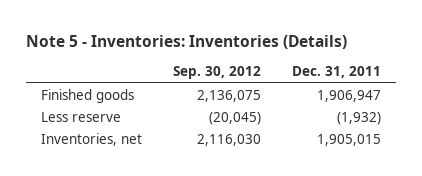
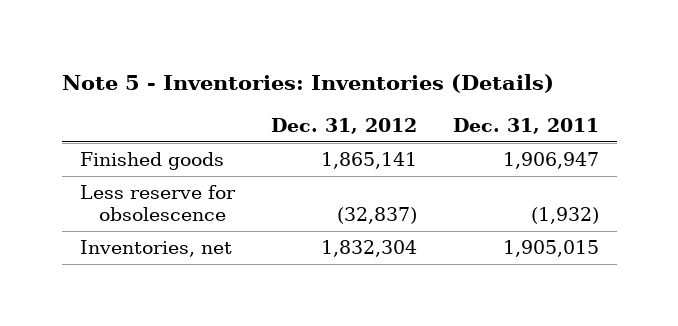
- | Sep. 30, 2012 | Dec. 31, 2011
+ | Dec. 31, 2012 | Dec. 31, 2011
- Less reserve | (20,045) | (1,932)
+ Less reserve for obsolescence | (32,837) | (1,932)

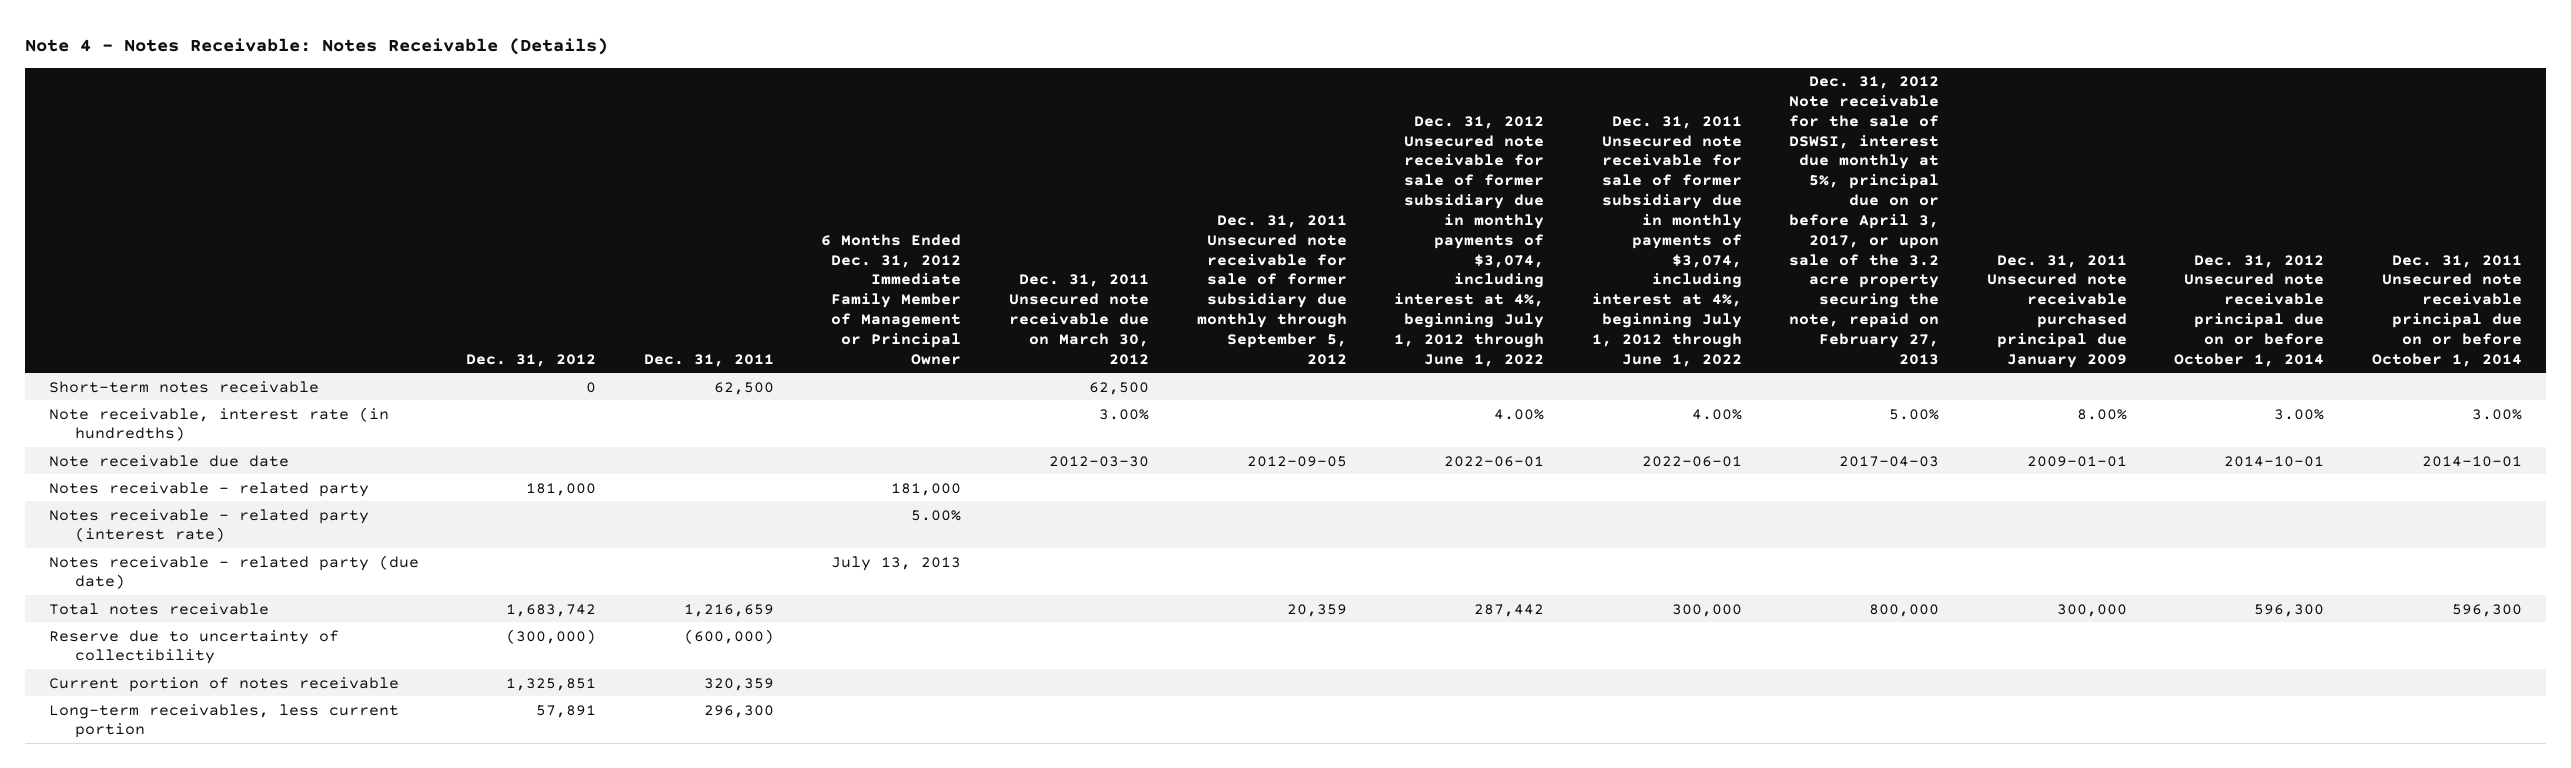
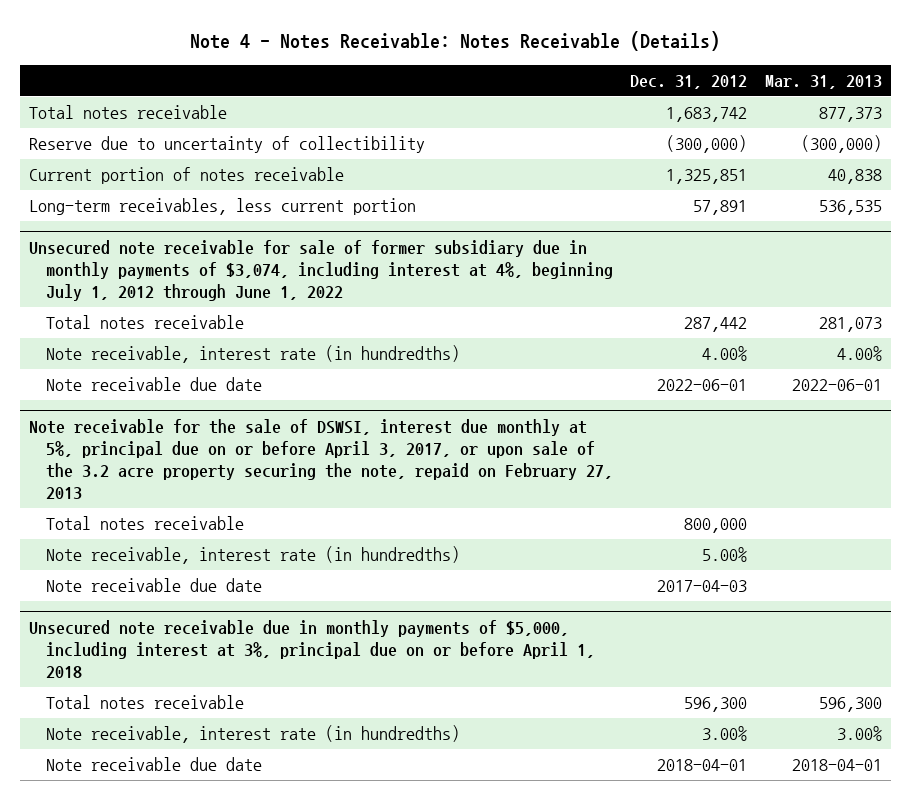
- | Dec. 31, 2012 | Dec. 31, 2011 | 6 Months Ended Dec. 31, 2012 Immediate Family Member of Management or Principal Owner | Dec. 31, 2011 Unsecured note receivable due on March 30, 2012 | Dec. 31, 2011 Unsecured note receivable for sale of former subsidiary due monthly through September 5, 2012 | Dec. 31, 2012 Unsecured note receivable for sale of former subsidiary due in monthly payments of $3,074, including interest at 4%, beginning July 1, 2012 through June 1, 2022 | Dec. 31, 2011 Unsecured note receivable for sale of former subsidiary due in monthly payments of $3,074, including interest at 4%, beginning July 1, 2012 through June 1, 2022 | Dec. 31, 2012 Note receivable for the sale of DSWSI, interest due monthly at 5%, principal due on or before April 3, 2017, or upon sale of the 3.2 acre property securing the note, repaid on February 27, 2013 | Dec. 31, 2011 Unsecured note receivable purchased principal due January 2009 | Dec. 31, 2012 Unsecured note receivable principal due on or before October 1, 2014 | Dec. 31, 2011 Unsecured note receivable principal due on or before October 1, 2014
+ | Dec. 31, 2012 | Mar. 31, 2013
- Short-term notes receivable | 0 | 62,500 | | 62,500 | | | | | | |
- Note receivable, interest rate (in hundredths) | | | | 3.00% | | 4.00% | 4.00% | 5.00% | 8.00% | 3.00% | 3.00%
- Note receivable due date | | | | 2012-03-30 | 2012-09-05 | 2022-06-01 | 2022-06-01 | 2017-04-03 | 2009-01-01 | 2014-10-01 | 2014-10-01
- Notes receivable - related party | 181,000 | | 181,000 | | | | | | | |
- Notes receivable - related party (interest rate) | | | 5.00% | | | | | | | |
- Notes receivable - related party (due date) | | | July 13, 2013 | | | | | | | |
+ Unsecured note receivable for sale of former subsidiary due in monthly payments of $3,074, including interest at 4%, beginning July 1, 2012 through June 1, 2022
+ Total notes receivable | 287,442 | 281,073
+ Note receivable, interest rate (in hundredths) | 4.00% | 4.00%
+ Note receivable due date | 2022-06-01 | 2022-06-01
+ Note receivable for the sale of DSWSI, interest due monthly at 5%, principal due on or before April 3, 2017, or upon sale of the 3.2 acre property securing the note, repaid on February 27, 2013
+ Total notes receivable | 800,000 |
+ Note receivable, interest rate (in hundredths) | 5.00% |
+ Note receivable due date | 2017-04-03 |
+ Unsecured note receivable due in monthly payments of $5,000, including interest at 3%, principal due on or before April 1, 2018
+ Total notes receivable | 596,300 | 596,300
+ Note receivable, interest rate (in hundredths) | 3.00% | 3.00%
+ Note receivable due date | 2018-04-01 | 2018-04-01

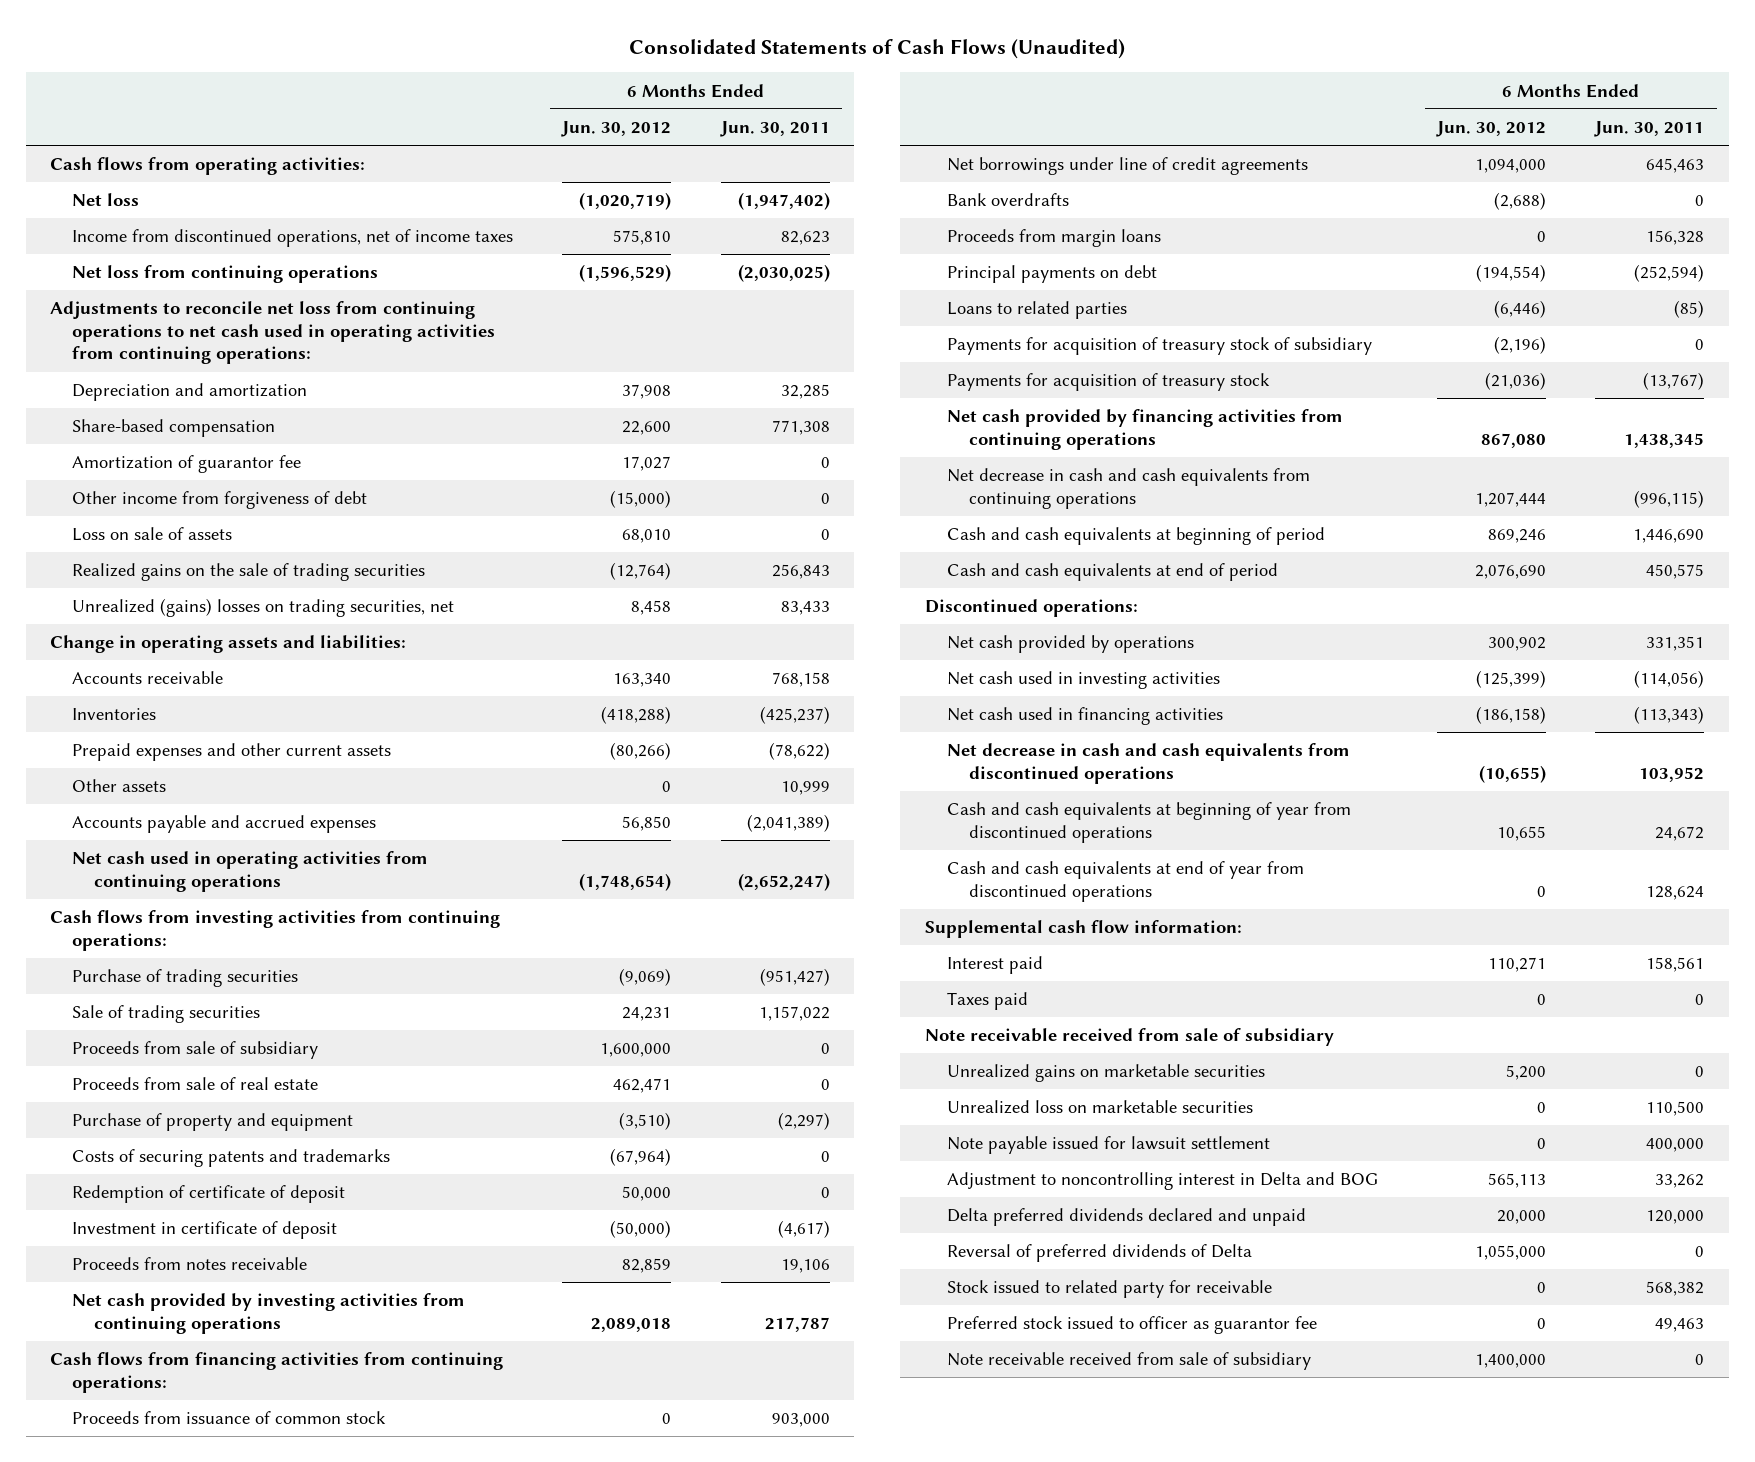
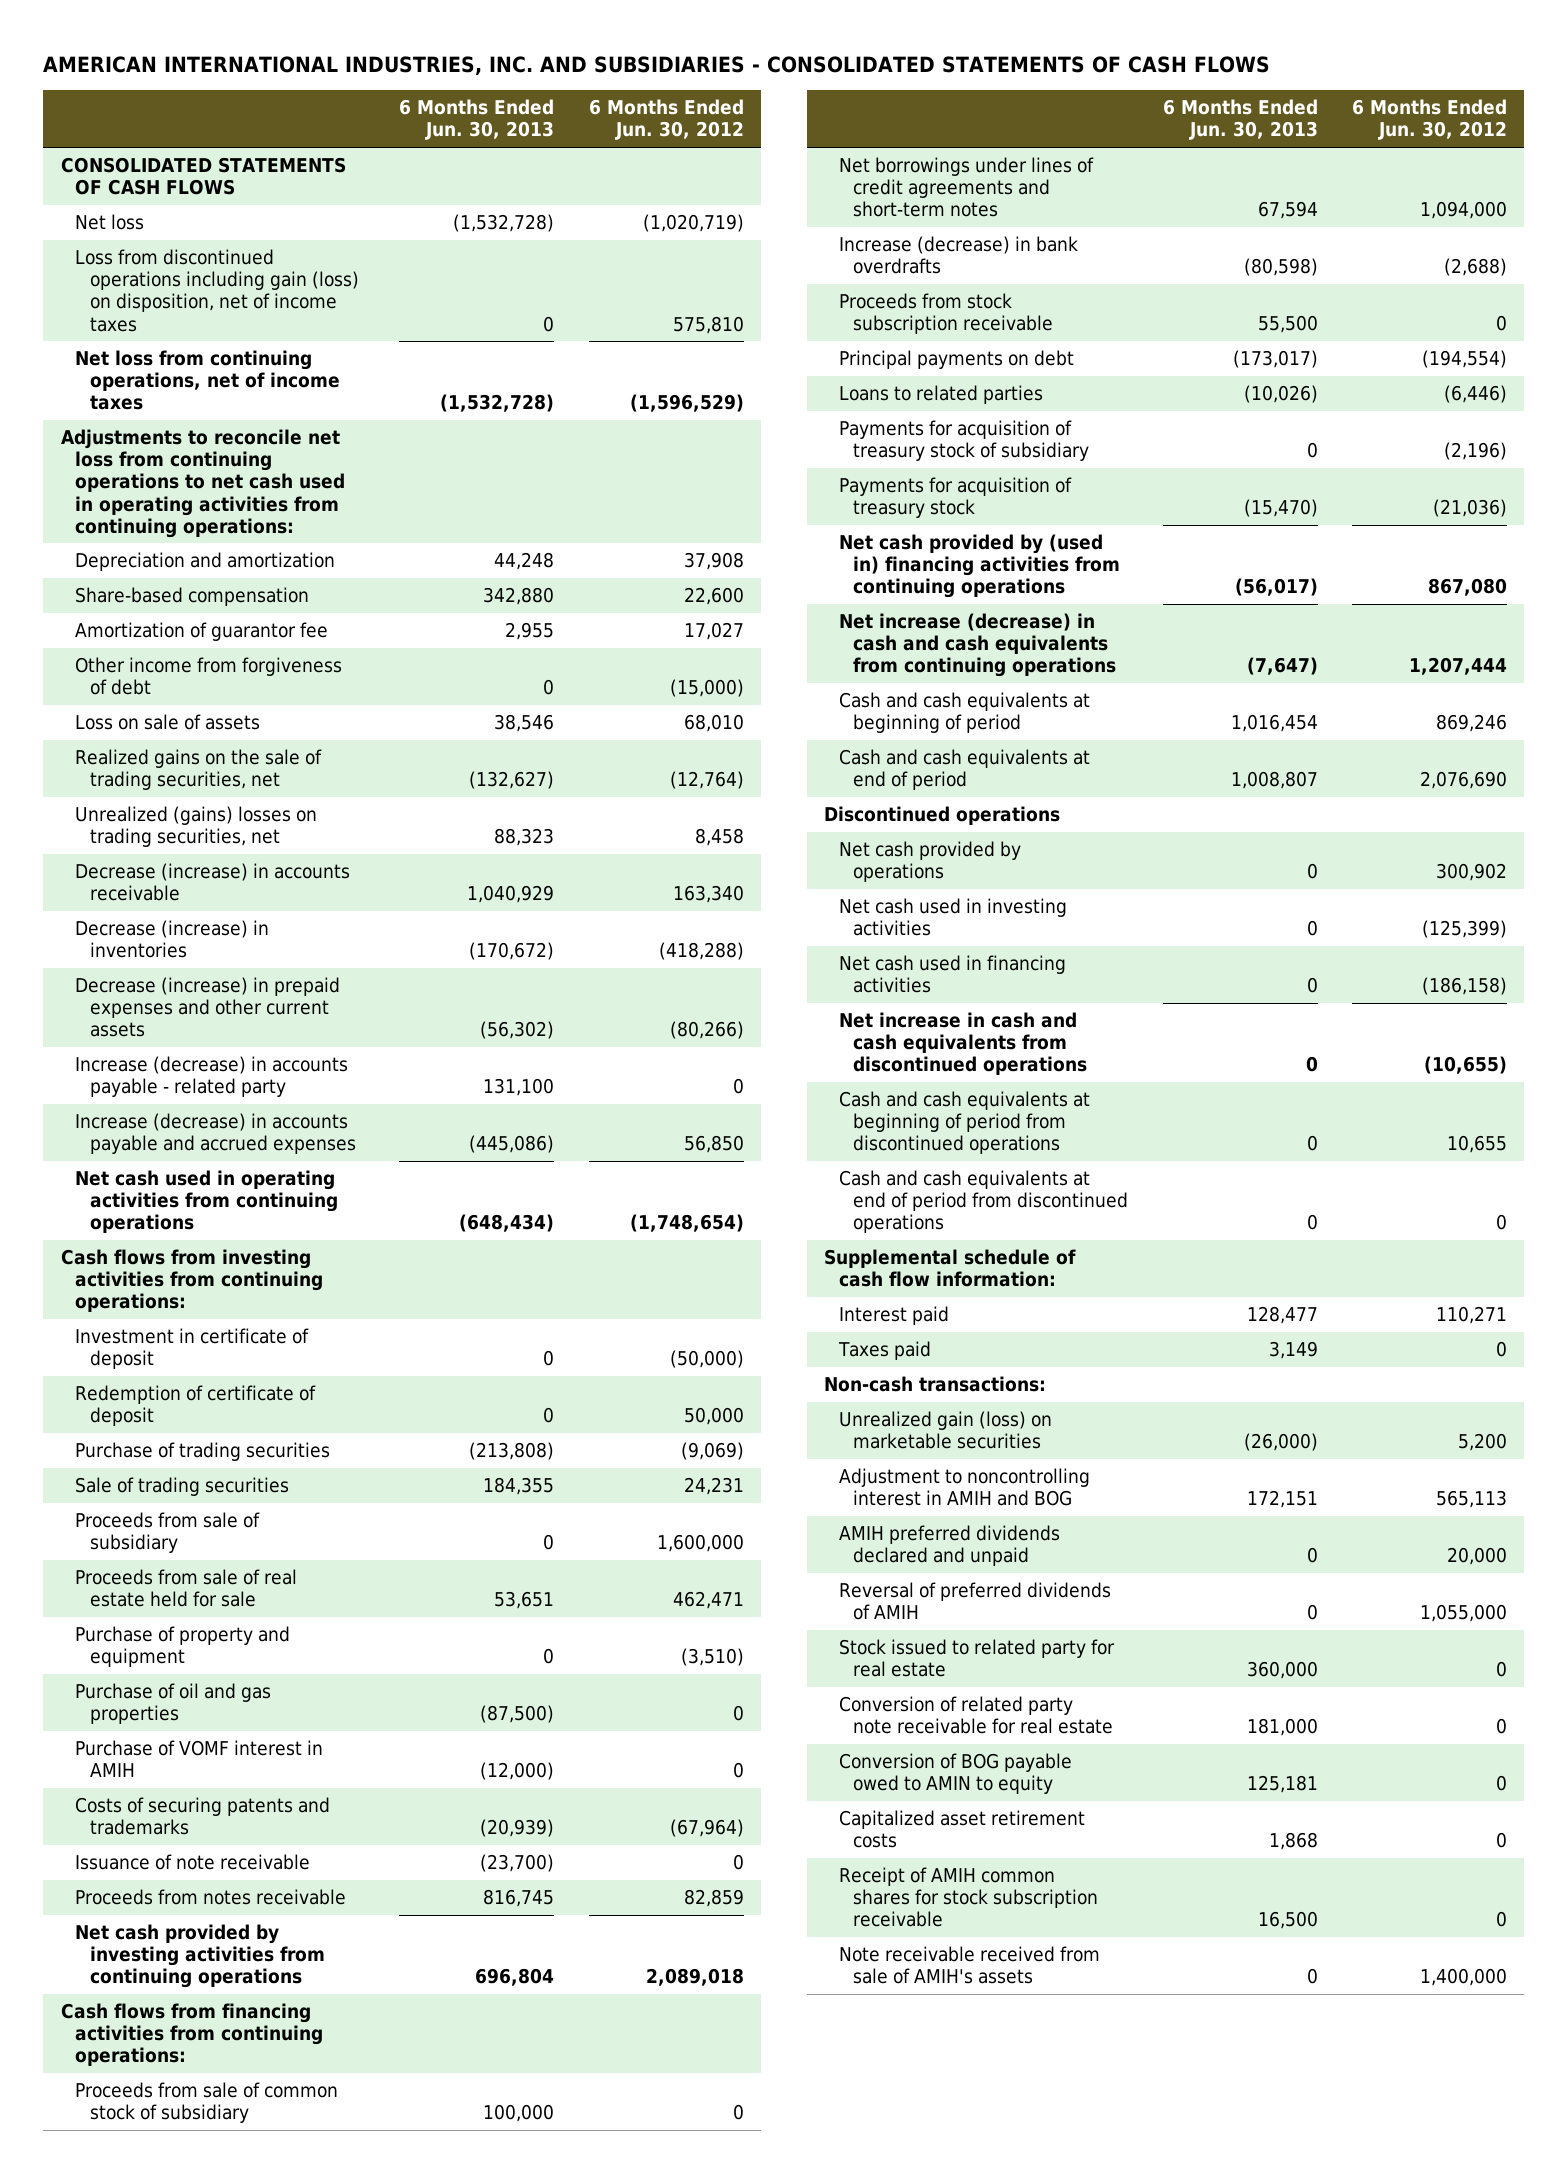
- Consolidated Statements of Cash Flows (Unaudited)
+ AMERICAN INTERNATIONAL INDUSTRIES, INC. AND SUBSIDIARIES - CONSOLIDATED STATEMENTS OF CASH FLOWS
- | 6 Months Ended Jun. 30, 2012 | 6 Months Ended Jun. 30, 2011
+ | 6 Months Ended Jun. 30, 2013 | 6 Months Ended Jun. 30, 2012
- Cash flows from operating activities:
+ CONSOLIDATED STATEMENTS OF CASH FLOWS
- Income from discontinued operations, net of income taxes | 575,810 | 82,623
- Net loss from continuing operations | (1,596,529) | (2,030,025)
+ Loss from discontinued operations including gain (loss) on disposition, net of income taxes | 0 | 575,810
+ Net loss from continuing operations, net of income taxes | (1,532,728) | (1,596,529)
- Realized gains on the sale of trading securities | (12,764) | 256,843
+ Realized gains on the sale of trading securities, net | (132,627) | (12,764)
- Change in operating assets and liabilities:
- Accounts receivable | 163,340 | 768,158
- Inventories | (418,288) | (425,237)
- Prepaid expenses and other current assets | (80,266) | (78,622)
- Other assets | 0 | 10,999
- Accounts payable and accrued expenses | 56,850 | (2,041,389)
+ Decrease (increase) in accounts receivable | 1,040,929 | 163,340
+ Decrease (increase) in inventories | (170,672) | (418,288)
+ Decrease (increase) in prepaid expenses and other current assets | (56,302) | (80,266)
+ Increase (decrease) in accounts payable - related party | 131,100 | 0
+ Increase (decrease) in accounts payable and accrued expenses | (445,086) | 56,850
moved up: Investment in certificate of deposit | 0 | (50,000)
moved up: Redemption of certificate of deposit | 0 | 50,000
- Proceeds from sale of real estate | 462,471 | 0
+ Proceeds from sale of real estate held for sale | 53,651 | 462,471
+ Purchase of oil and gas properties | (87,500) | 0
+ Purchase of VOMF interest in AMIH | (12,000) | 0
+ Issuance of note receivable | (23,700) | 0
- Proceeds from issuance of common stock | 0 | 903,000
- Net borrowings under line of credit agreements | 1,094,000 | 645,463
- Bank overdrafts | (2,688) | 0
- Proceeds from margin loans | 0 | 156,328
+ Proceeds from sale of common stock of subsidiary | 100,000 | 0
+ Net borrowings under lines of credit agreements and short-term notes | 67,594 | 1,094,000
+ Increase (decrease) in bank overdrafts | (80,598) | (2,688)
+ Proceeds from stock subscription receivable | 55,500 | 0
- Net cash provided by financing activities from continuing operations | 867,080 | 1,438,345
- Net decrease in cash and cash equivalents from continuing operations | 1,207,444 | (996,115)
+ Net cash provided by (used in) financing activities from continuing operations | (56,017) | 867,080
+ Net increase (decrease) in cash and cash equivalents from continuing operations | (7,647) | 1,207,444
- Discontinued operations:
+ Discontinued operations
- Net decrease in cash and cash equivalents from discontinued operations | (10,655) | 103,952
- Cash and cash equivalents at beginning of year from discontinued operations | 10,655 | 24,672
- Cash and cash equivalents at end of year from discontinued operations | 0 | 128,624
- Supplemental cash flow information:
+ Net increase in cash and cash equivalents from discontinued operations | 0 | (10,655)
+ Cash and cash equivalents at beginning of period from discontinued operations | 0 | 10,655
+ Cash and cash equivalents at end of period from discontinued operations | 0 | 0
+ Supplemental schedule of cash flow information:
- Note receivable received from sale of subsidiary
- Unrealized gains on marketable securities | 5,200 | 0
- Unrealized loss on marketable securities | 0 | 110,500
- Note payable issued for lawsuit settlement | 0 | 400,000
- Adjustment to noncontrolling interest in Delta and BOG | 565,113 | 33,262
- Delta preferred dividends declared and unpaid | 20,000 | 120,000
- Reversal of preferred dividends of Delta | 1,055,000 | 0
- Stock issued to related party for receivable | 0 | 568,382
- Preferred stock issued to officer as guarantor fee | 0 | 49,463
- Note receivable received from sale of subsidiary | 1,400,000 | 0
+ Non-cash transactions:
+ Unrealized gain (loss) on marketable securities | (26,000) | 5,200
+ Adjustment to noncontrolling interest in AMIH and BOG | 172,151 | 565,113
+ AMIH preferred dividends declared and unpaid | 0 | 20,000
+ Reversal of preferred dividends of AMIH | 0 | 1,055,000
+ Stock issued to related party for real estate | 360,000 | 0
+ Conversion of related party note receivable for real estate | 181,000 | 0
+ Conversion of BOG payable owed to AMIN to equity | 125,181 | 0
+ Capitalized asset retirement costs | 1,868 | 0
+ Receipt of AMIH common shares for stock subscription receivable | 16,500 | 0
+ Note receivable received from sale of AMIH's assets | 0 | 1,400,000

